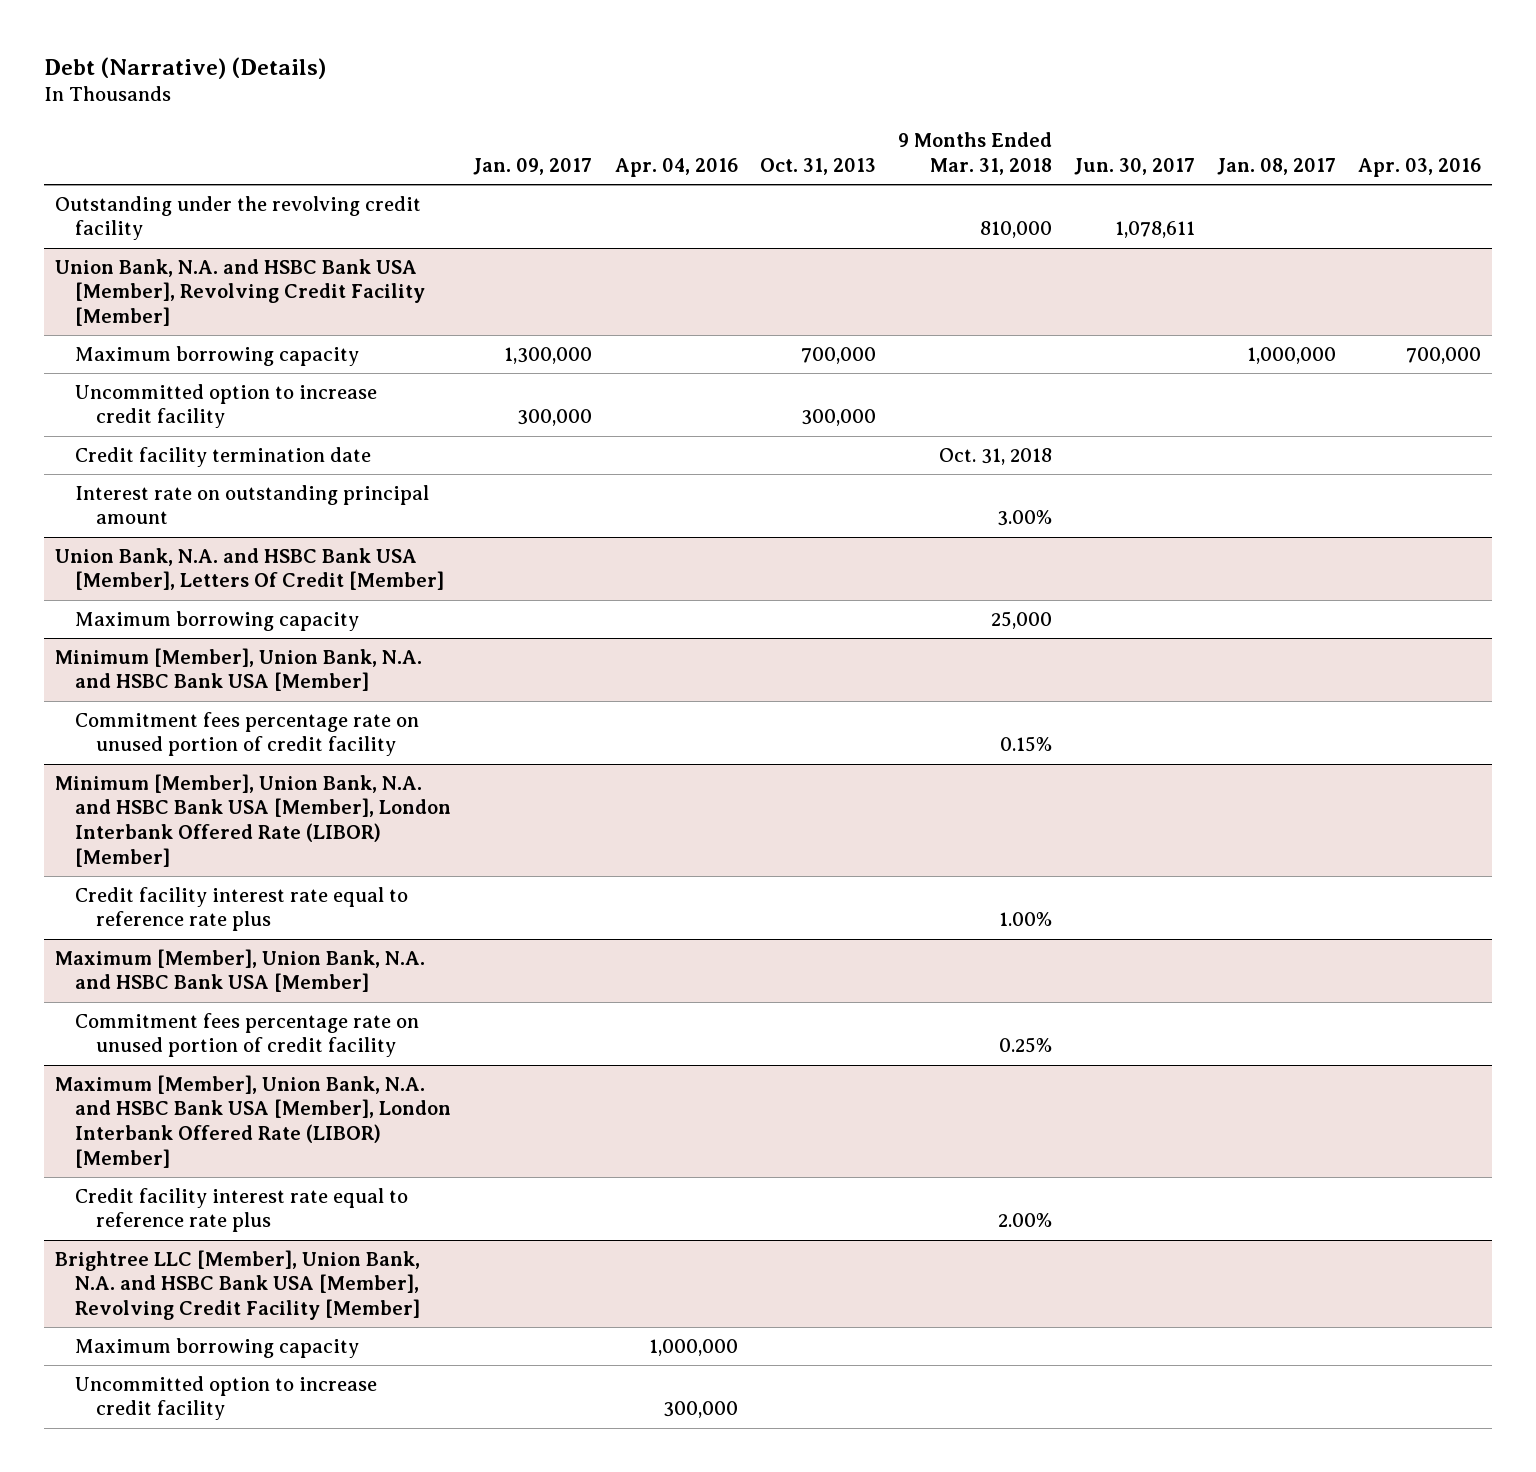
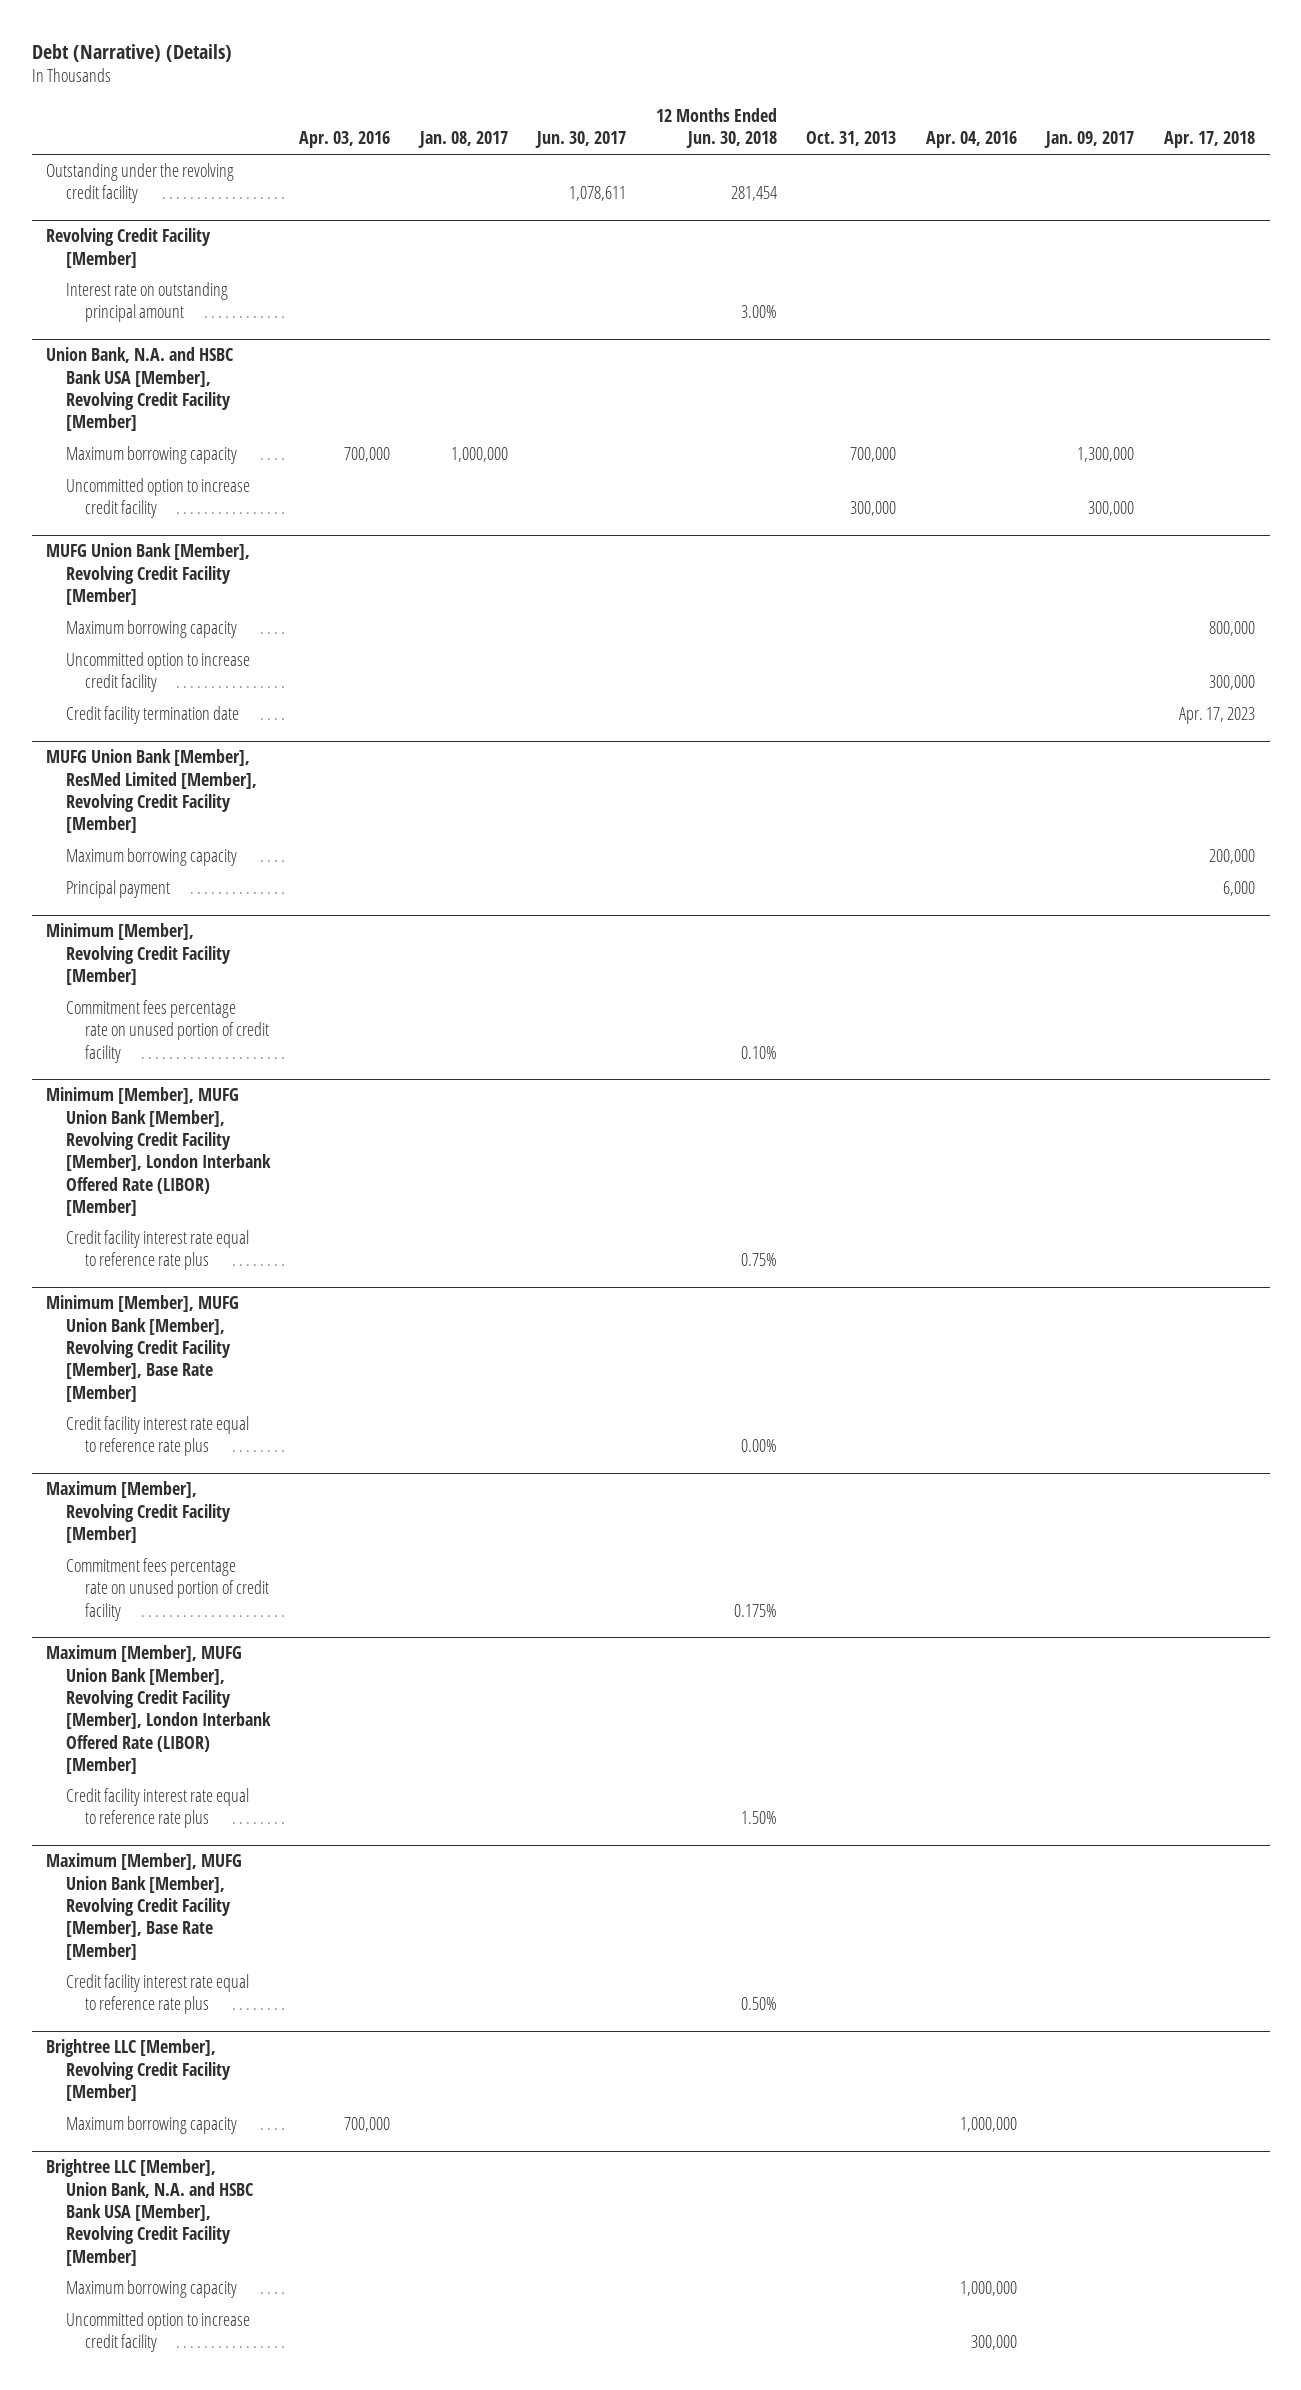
- | Jan. 09, 2017 | Apr. 04, 2016 | Oct. 31, 2013 | 9 Months Ended Mar. 31, 2018 | Jun. 30, 2017 | Jan. 08, 2017 | Apr. 03, 2016
+ | Apr. 03, 2016 | Jan. 08, 2017 | Jun. 30, 2017 | 12 Months Ended Jun. 30, 2018 | Oct. 31, 2013 | Apr. 04, 2016 | Jan. 09, 2017 | Apr. 17, 2018
+ Revolving Credit Facility [Member]
+ Interest rate on outstanding principal amount | | | | 3.00% | | | |
@ Union Bank, N.A. and HSBC Bank USA [Member], Revolving Credit Facility [Member]
- Credit facility termination date | | | | Oct. 31, 2018 | | |
- Interest rate on outstanding principal amount | | | | 3.00% | | |
- Union Bank, N.A. and HSBC Bank USA [Member], Letters Of Credit [Member]
- Maximum borrowing capacity | | | | 25,000 | | |
- Minimum [Member], Union Bank, N.A. and HSBC Bank USA [Member]
- Commitment fees percentage rate on unused portion of credit facility | | | | 0.15% | | |
- Minimum [Member], Union Bank, N.A. and HSBC Bank USA [Member], London Interbank Offered Rate (LIBOR) [Member]
- Credit facility interest rate equal to reference rate plus | | | | 1.00% | | |
- Maximum [Member], Union Bank, N.A. and HSBC Bank USA [Member]
- Commitment fees percentage rate on unused portion of credit facility | | | | 0.25% | | |
- Maximum [Member], Union Bank, N.A. and HSBC Bank USA [Member], London Interbank Offered Rate (LIBOR) [Member]
- Credit facility interest rate equal to reference rate plus | | | | 2.00% | | |
+ MUFG Union Bank [Member], Revolving Credit Facility [Member]
+ Maximum borrowing capacity | | | | | | | | 800,000
+ Uncommitted option to increase credit facility | | | | | | | | 300,000
+ Credit facility termination date | | | | | | | | Apr. 17, 2023
+ MUFG Union Bank [Member], ResMed Limited [Member], Revolving Credit Facility [Member]
+ Maximum borrowing capacity | | | | | | | | 200,000
+ Principal payment | | | | | | | | 6,000
+ Minimum [Member], Revolving Credit Facility [Member]
+ Commitment fees percentage rate on unused portion of credit facility | | | | 0.10% | | | |
+ Minimum [Member], MUFG Union Bank [Member], Revolving Credit Facility [Member], London Interbank Offered Rate (LIBOR) [Member]
+ Credit facility interest rate equal to reference rate plus | | | | 0.75% | | | |
+ Minimum [Member], MUFG Union Bank [Member], Revolving Credit Facility [Member], Base Rate [Member]
+ Credit facility interest rate equal to reference rate plus | | | | 0.00% | | | |
+ Maximum [Member], Revolving Credit Facility [Member]
+ Commitment fees percentage rate on unused portion of credit facility | | | | 0.175% | | | |
+ Maximum [Member], MUFG Union Bank [Member], Revolving Credit Facility [Member], London Interbank Offered Rate (LIBOR) [Member]
+ Credit facility interest rate equal to reference rate plus | | | | 1.50% | | | |
+ Maximum [Member], MUFG Union Bank [Member], Revolving Credit Facility [Member], Base Rate [Member]
+ Credit facility interest rate equal to reference rate plus | | | | 0.50% | | | |
+ Brightree LLC [Member], Revolving Credit Facility [Member]
+ Maximum borrowing capacity | 700,000 | | | | | 1,000,000 | |

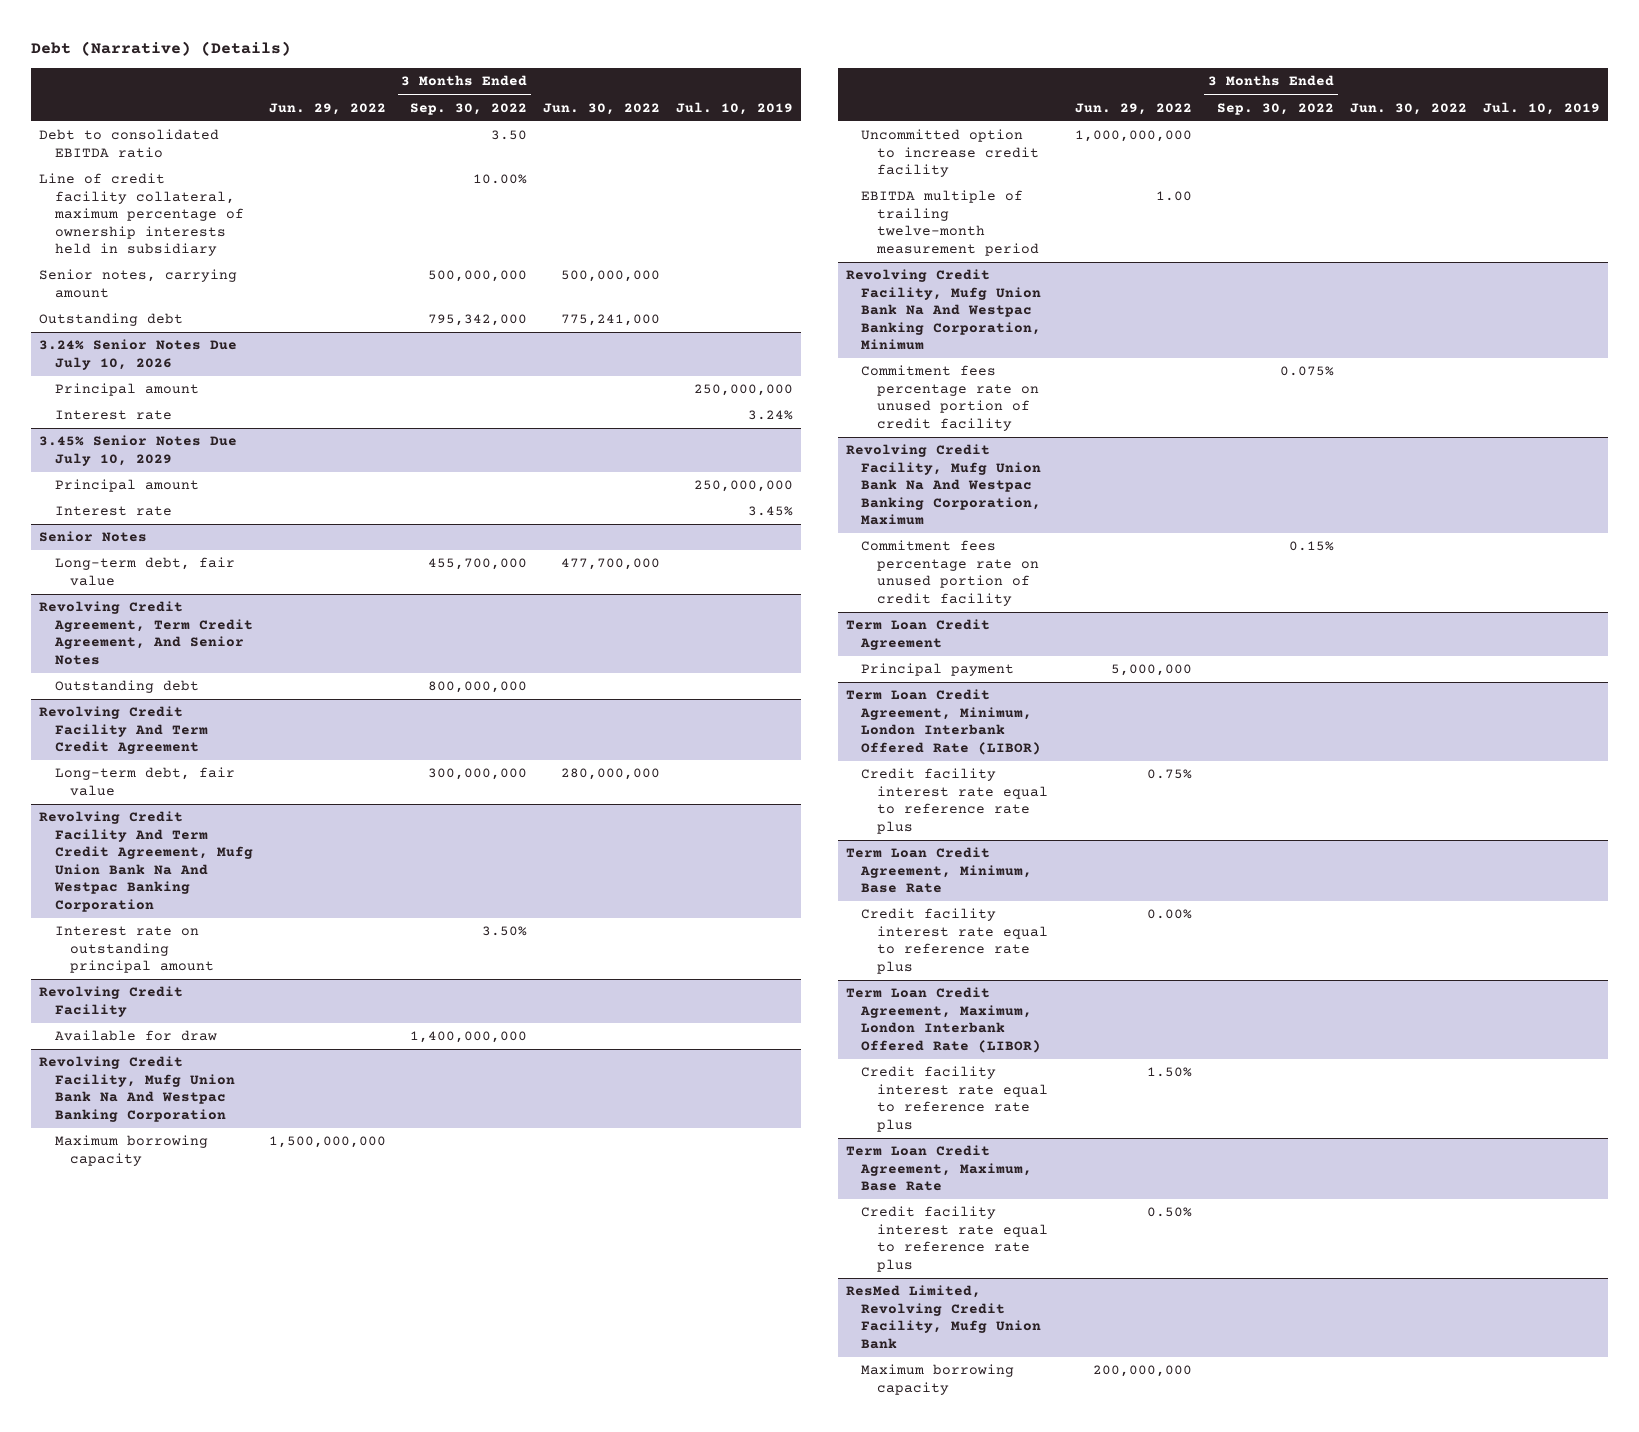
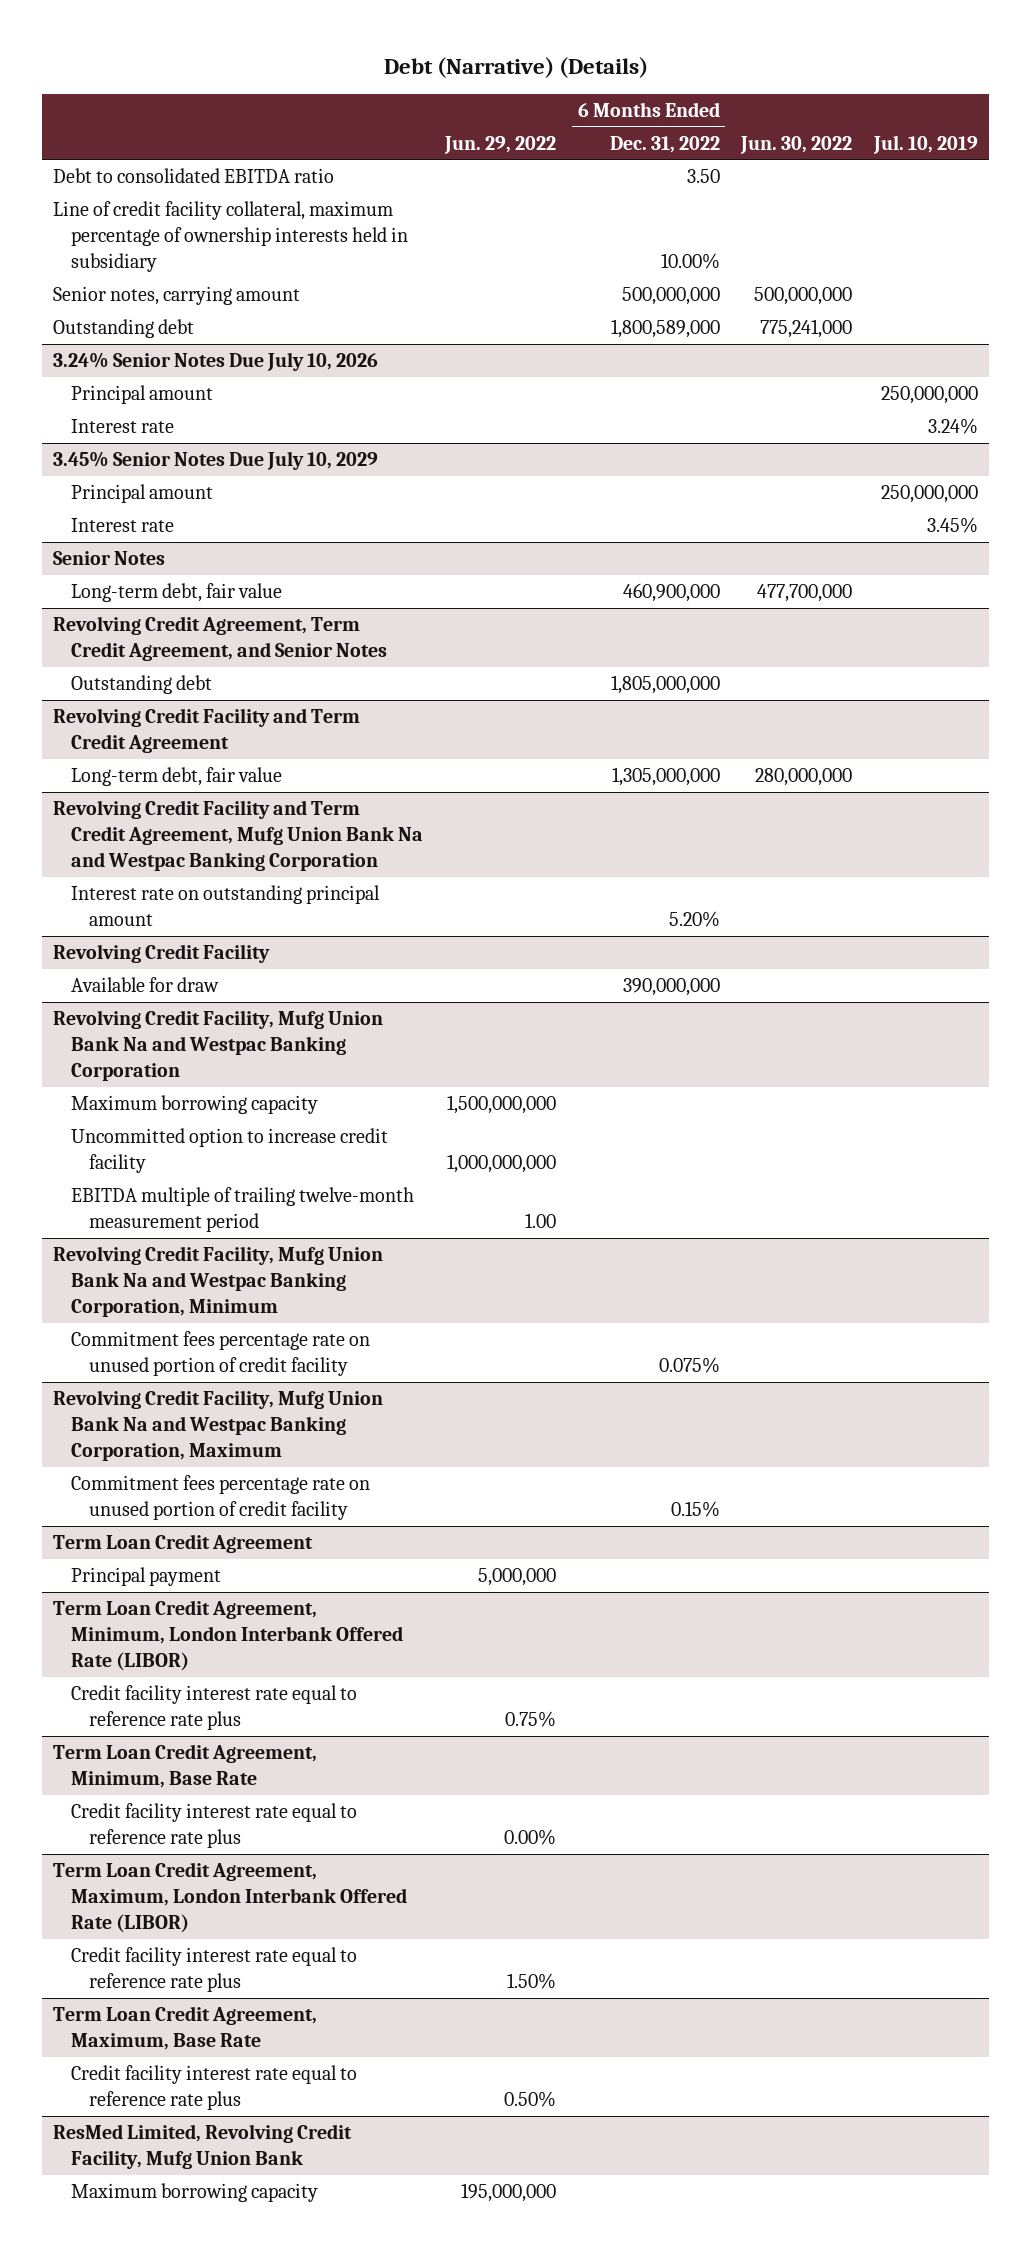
- | Jun. 29, 2022 | 3 Months Ended Sep. 30, 2022 | Jun. 30, 2022 | Jul. 10, 2019
+ | Jun. 29, 2022 | 6 Months Ended Dec. 31, 2022 | Jun. 30, 2022 | Jul. 10, 2019
- Revolving Credit Agreement, Term Credit Agreement, And Senior Notes
+ Revolving Credit Agreement, Term Credit Agreement, and Senior Notes
- Revolving Credit Facility And Term Credit Agreement
+ Revolving Credit Facility and Term Credit Agreement
- Revolving Credit Facility And Term Credit Agreement, Mufg Union Bank Na And Westpac Banking Corporation
+ Revolving Credit Facility and Term Credit Agreement, Mufg Union Bank Na and Westpac Banking Corporation
- Revolving Credit Facility, Mufg Union Bank Na And Westpac Banking Corporation
+ Revolving Credit Facility, Mufg Union Bank Na and Westpac Banking Corporation
- Revolving Credit Facility, Mufg Union Bank Na And Westpac Banking Corporation, Minimum
+ Revolving Credit Facility, Mufg Union Bank Na and Westpac Banking Corporation, Minimum
- Revolving Credit Facility, Mufg Union Bank Na And Westpac Banking Corporation, Maximum
+ Revolving Credit Facility, Mufg Union Bank Na and Westpac Banking Corporation, Maximum
@ ResMed Limited, Revolving Credit Facility, Mufg Union Bank
- Maximum borrowing capacity | 200,000,000 | | |
+ Maximum borrowing capacity | 195,000,000 | | |

